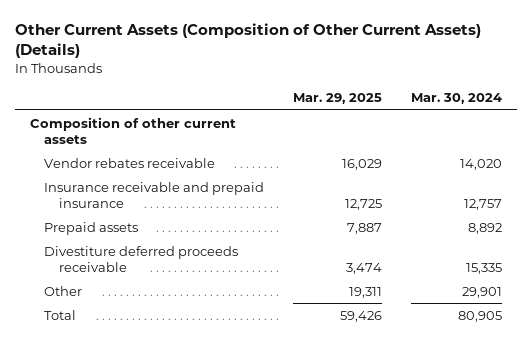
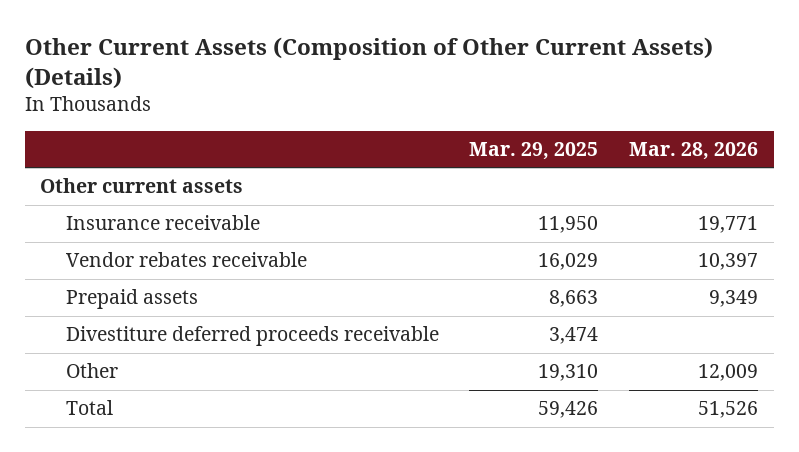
- | Mar. 29, 2025 | Mar. 30, 2024
+ | Mar. 29, 2025 | Mar. 28, 2026
- Composition of other current assets
+ Other current assets
+ Insurance receivable | 11,950 | 19,771
- Insurance receivable and prepaid insurance | 12,725 | 12,757
- Prepaid assets | 7,887 | 8,892
+ Prepaid assets | 8,663 | 9,349
- Other | 19,311 | 29,901
+ Other | 19,310 | 12,009

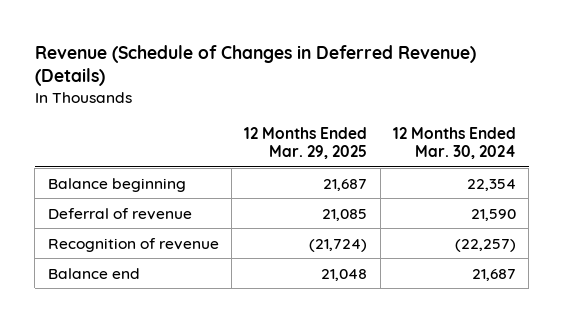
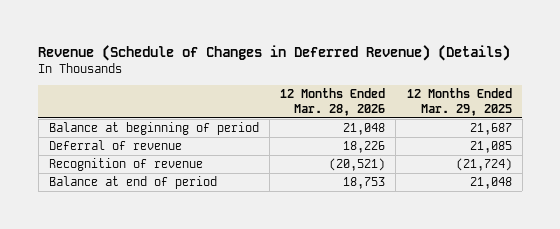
- | 12 Months Ended Mar. 29, 2025 | 12 Months Ended Mar. 30, 2024
+ | 12 Months Ended Mar. 28, 2026 | 12 Months Ended Mar. 29, 2025
- Balance beginning | 21,687 | 22,354
+ Balance at beginning of period | 21,048 | 21,687
- Balance end | 21,048 | 21,687
+ Balance at end of period | 18,753 | 21,048

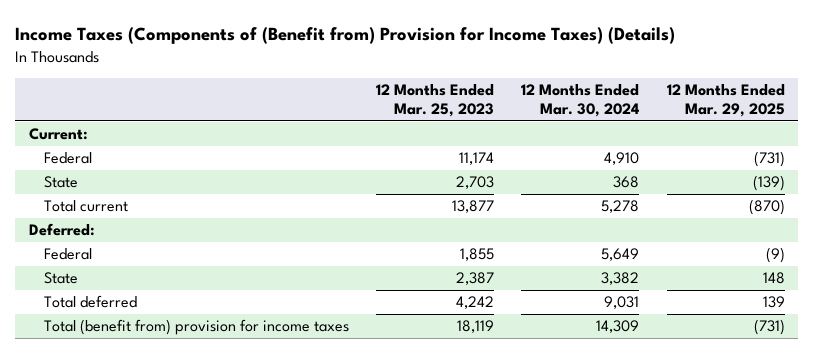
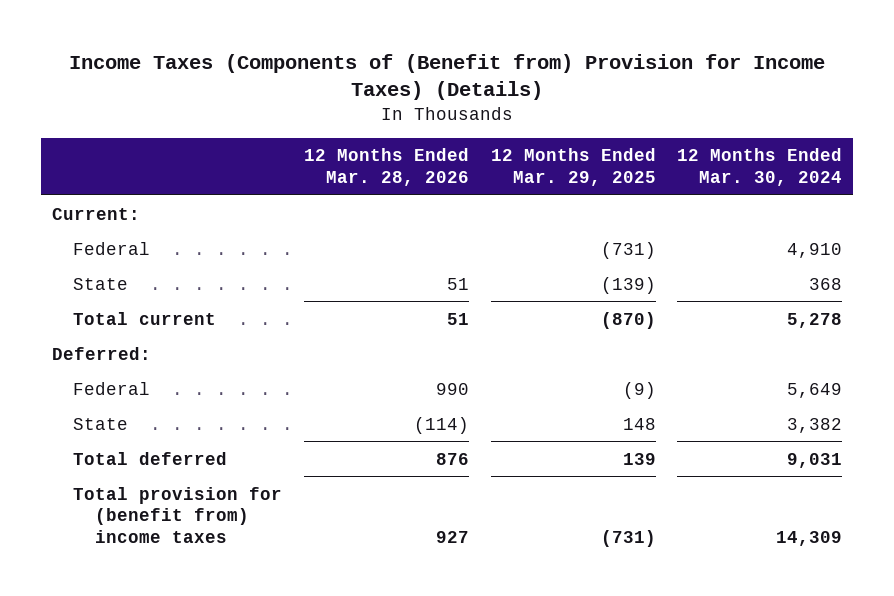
- | 12 Months Ended Mar. 25, 2023 | 12 Months Ended Mar. 30, 2024 | 12 Months Ended Mar. 29, 2025
+ | 12 Months Ended Mar. 28, 2026 | 12 Months Ended Mar. 29, 2025 | 12 Months Ended Mar. 30, 2024
- Total (benefit from) provision for income taxes | 18,119 | 14,309 | (731)
+ Total provision for (benefit from) income taxes | 927 | (731) | 14,309

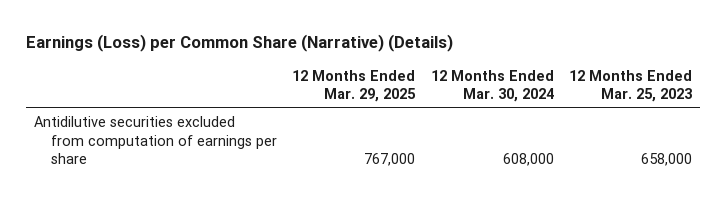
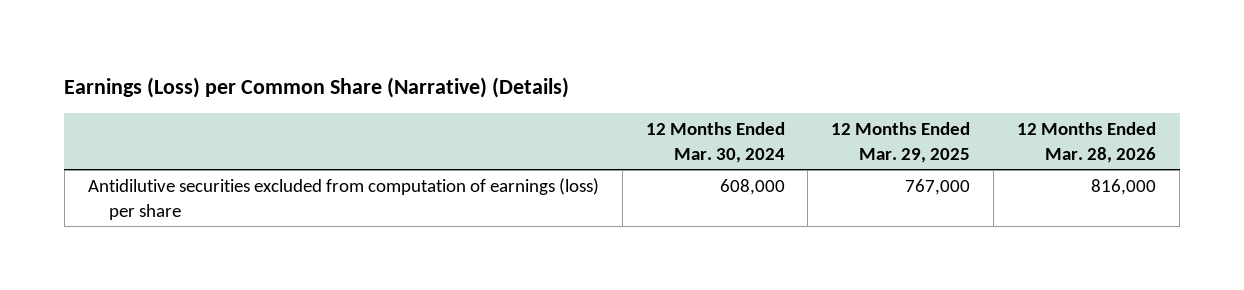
- | 12 Months Ended Mar. 29, 2025 | 12 Months Ended Mar. 30, 2024 | 12 Months Ended Mar. 25, 2023
+ | 12 Months Ended Mar. 30, 2024 | 12 Months Ended Mar. 29, 2025 | 12 Months Ended Mar. 28, 2026
- Antidilutive securities excluded from computation of earnings per share | 767,000 | 608,000 | 658,000
+ Antidilutive securities excluded from computation of earnings (loss) per share | 608,000 | 767,000 | 816,000

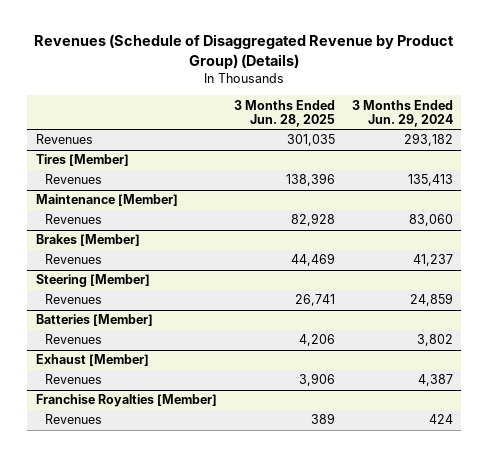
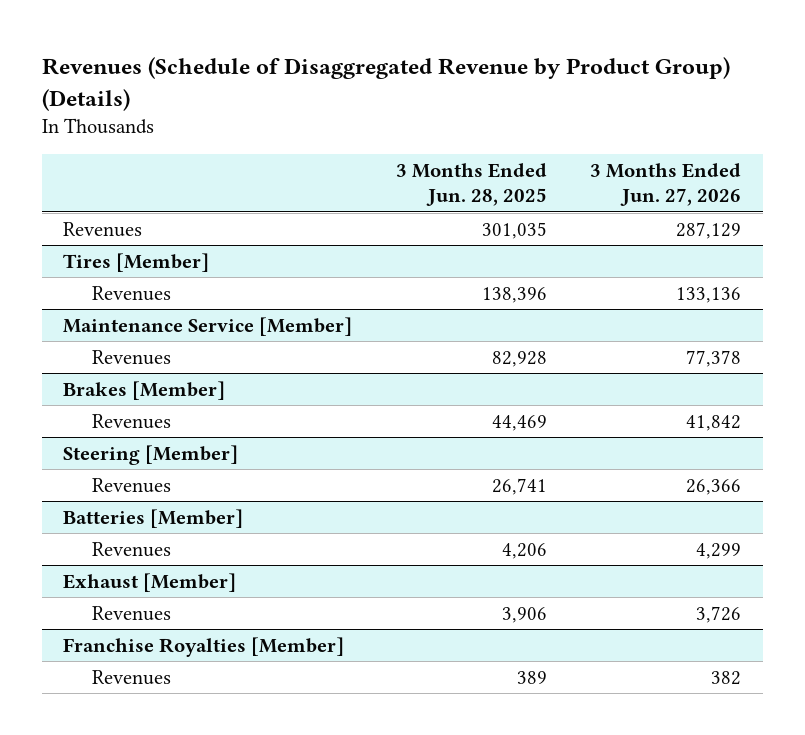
- | 3 Months Ended Jun. 28, 2025 | 3 Months Ended Jun. 29, 2024
+ | 3 Months Ended Jun. 28, 2025 | 3 Months Ended Jun. 27, 2026
- Maintenance [Member]
+ Maintenance Service [Member]

